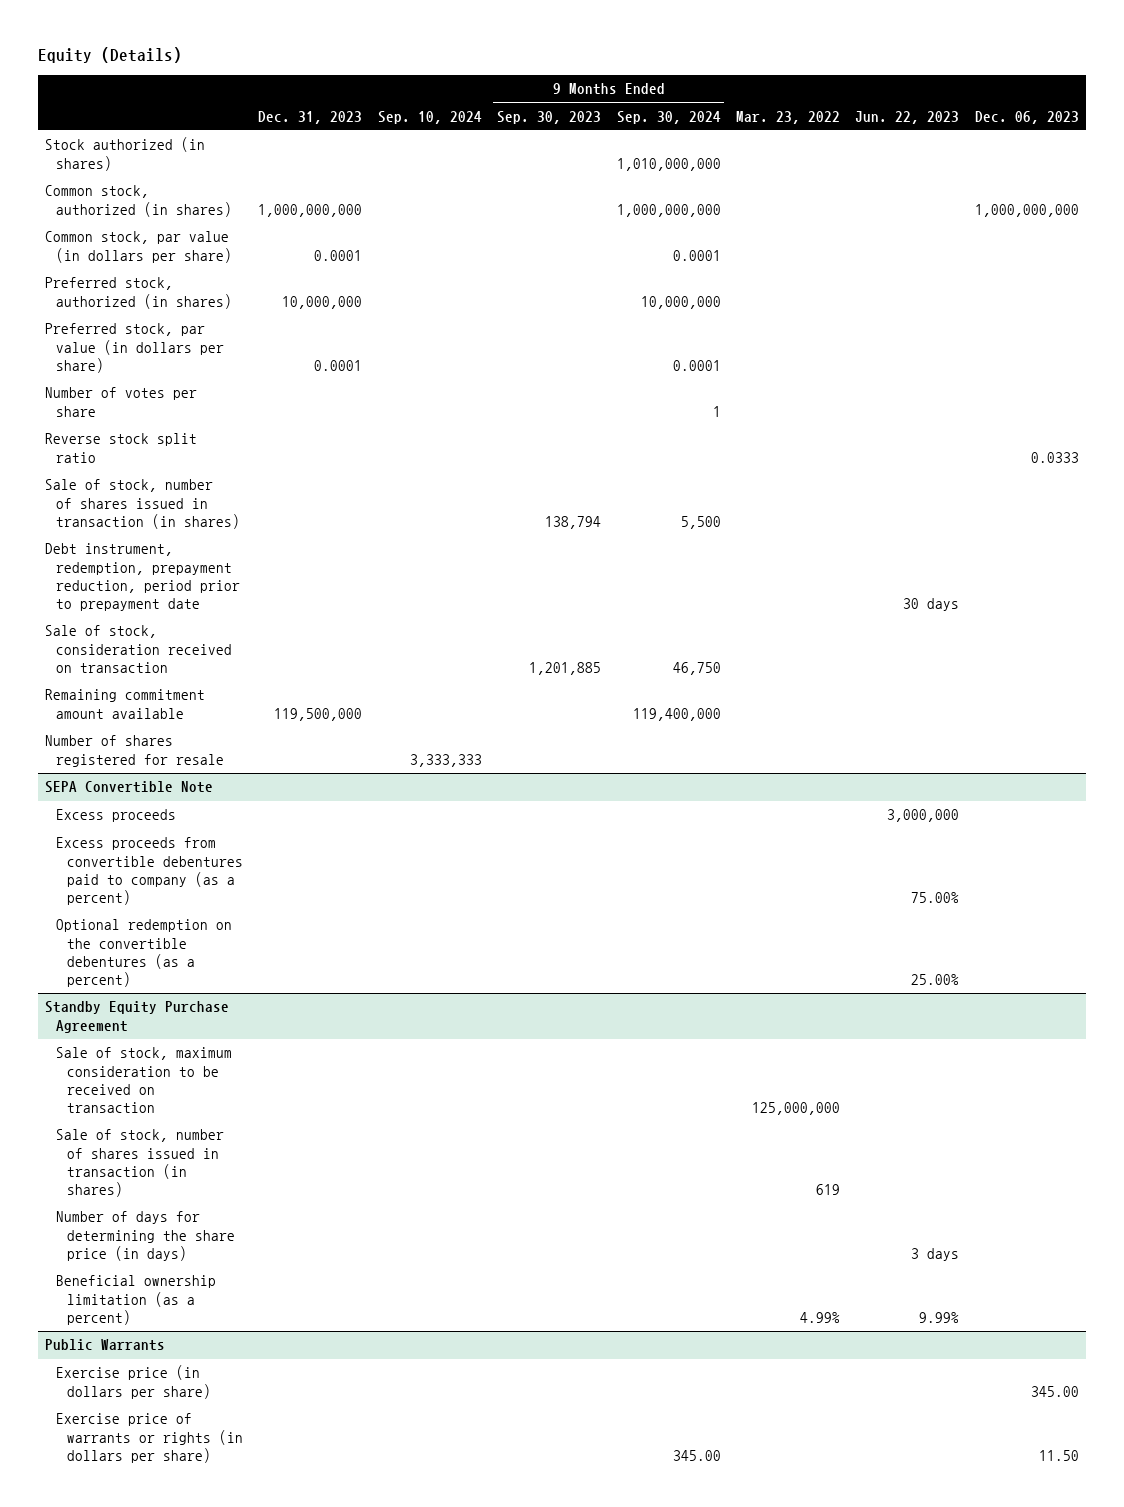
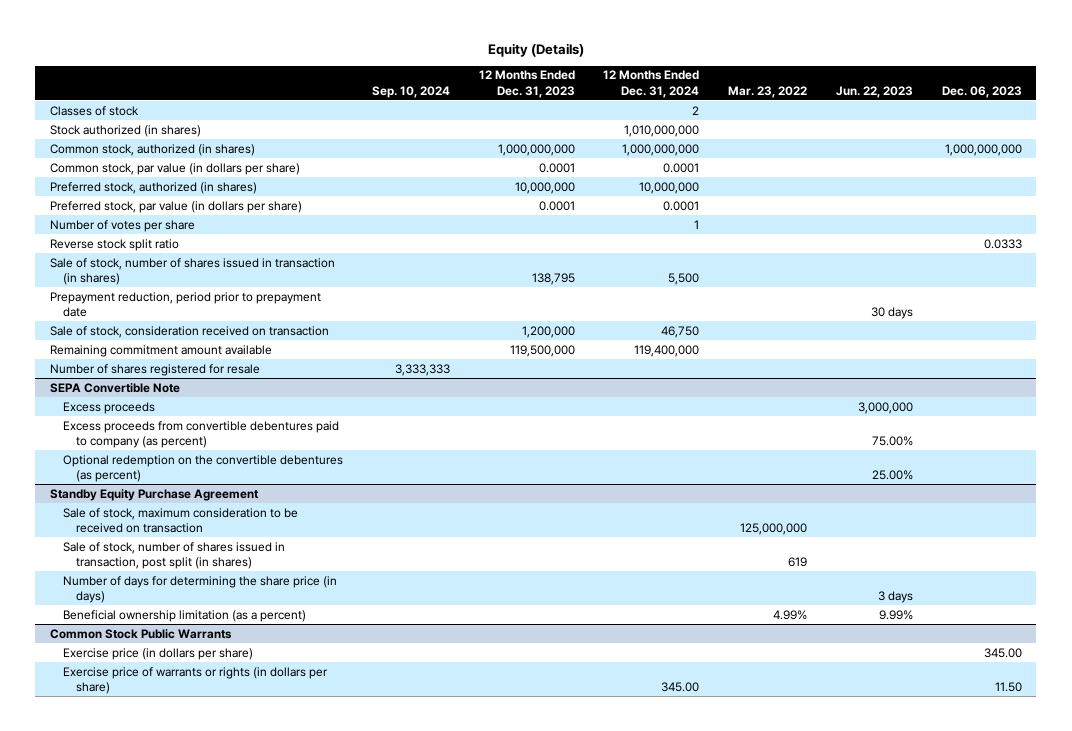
- | Dec. 31, 2023 | Sep. 10, 2024 | 9 Months Ended Sep. 30, 2023 | 9 Months Ended Sep. 30, 2024 | Mar. 23, 2022 | Jun. 22, 2023 | Dec. 06, 2023
+ | Sep. 10, 2024 | 12 Months Ended Dec. 31, 2023 | 12 Months Ended Dec. 31, 2024 | Mar. 23, 2022 | Jun. 22, 2023 | Dec. 06, 2023
+ Classes of stock | | | 2 | | |
- Debt instrument, redemption, prepayment reduction, period prior to prepayment date | | | | | | 30 days |
+ Prepayment reduction, period prior to prepayment date | | | | | 30 days |
@ SEPA Convertible Note
- Excess proceeds from convertible debentures paid to company (as a percent) | | | | | | 75.00% |
- Optional redemption on the convertible debentures (as a percent) | | | | | | 25.00% |
+ Excess proceeds from convertible debentures paid to company (as percent) | | | | | 75.00% |
+ Optional redemption on the convertible debentures (as percent) | | | | | 25.00% |
@ Standby Equity Purchase Agreement
- Sale of stock, number of shares issued in transaction (in shares) | | | | | 619 | |
+ Sale of stock, number of shares issued in transaction, post split (in shares) | | | | 619 | |
- Public Warrants
+ Common Stock Public Warrants

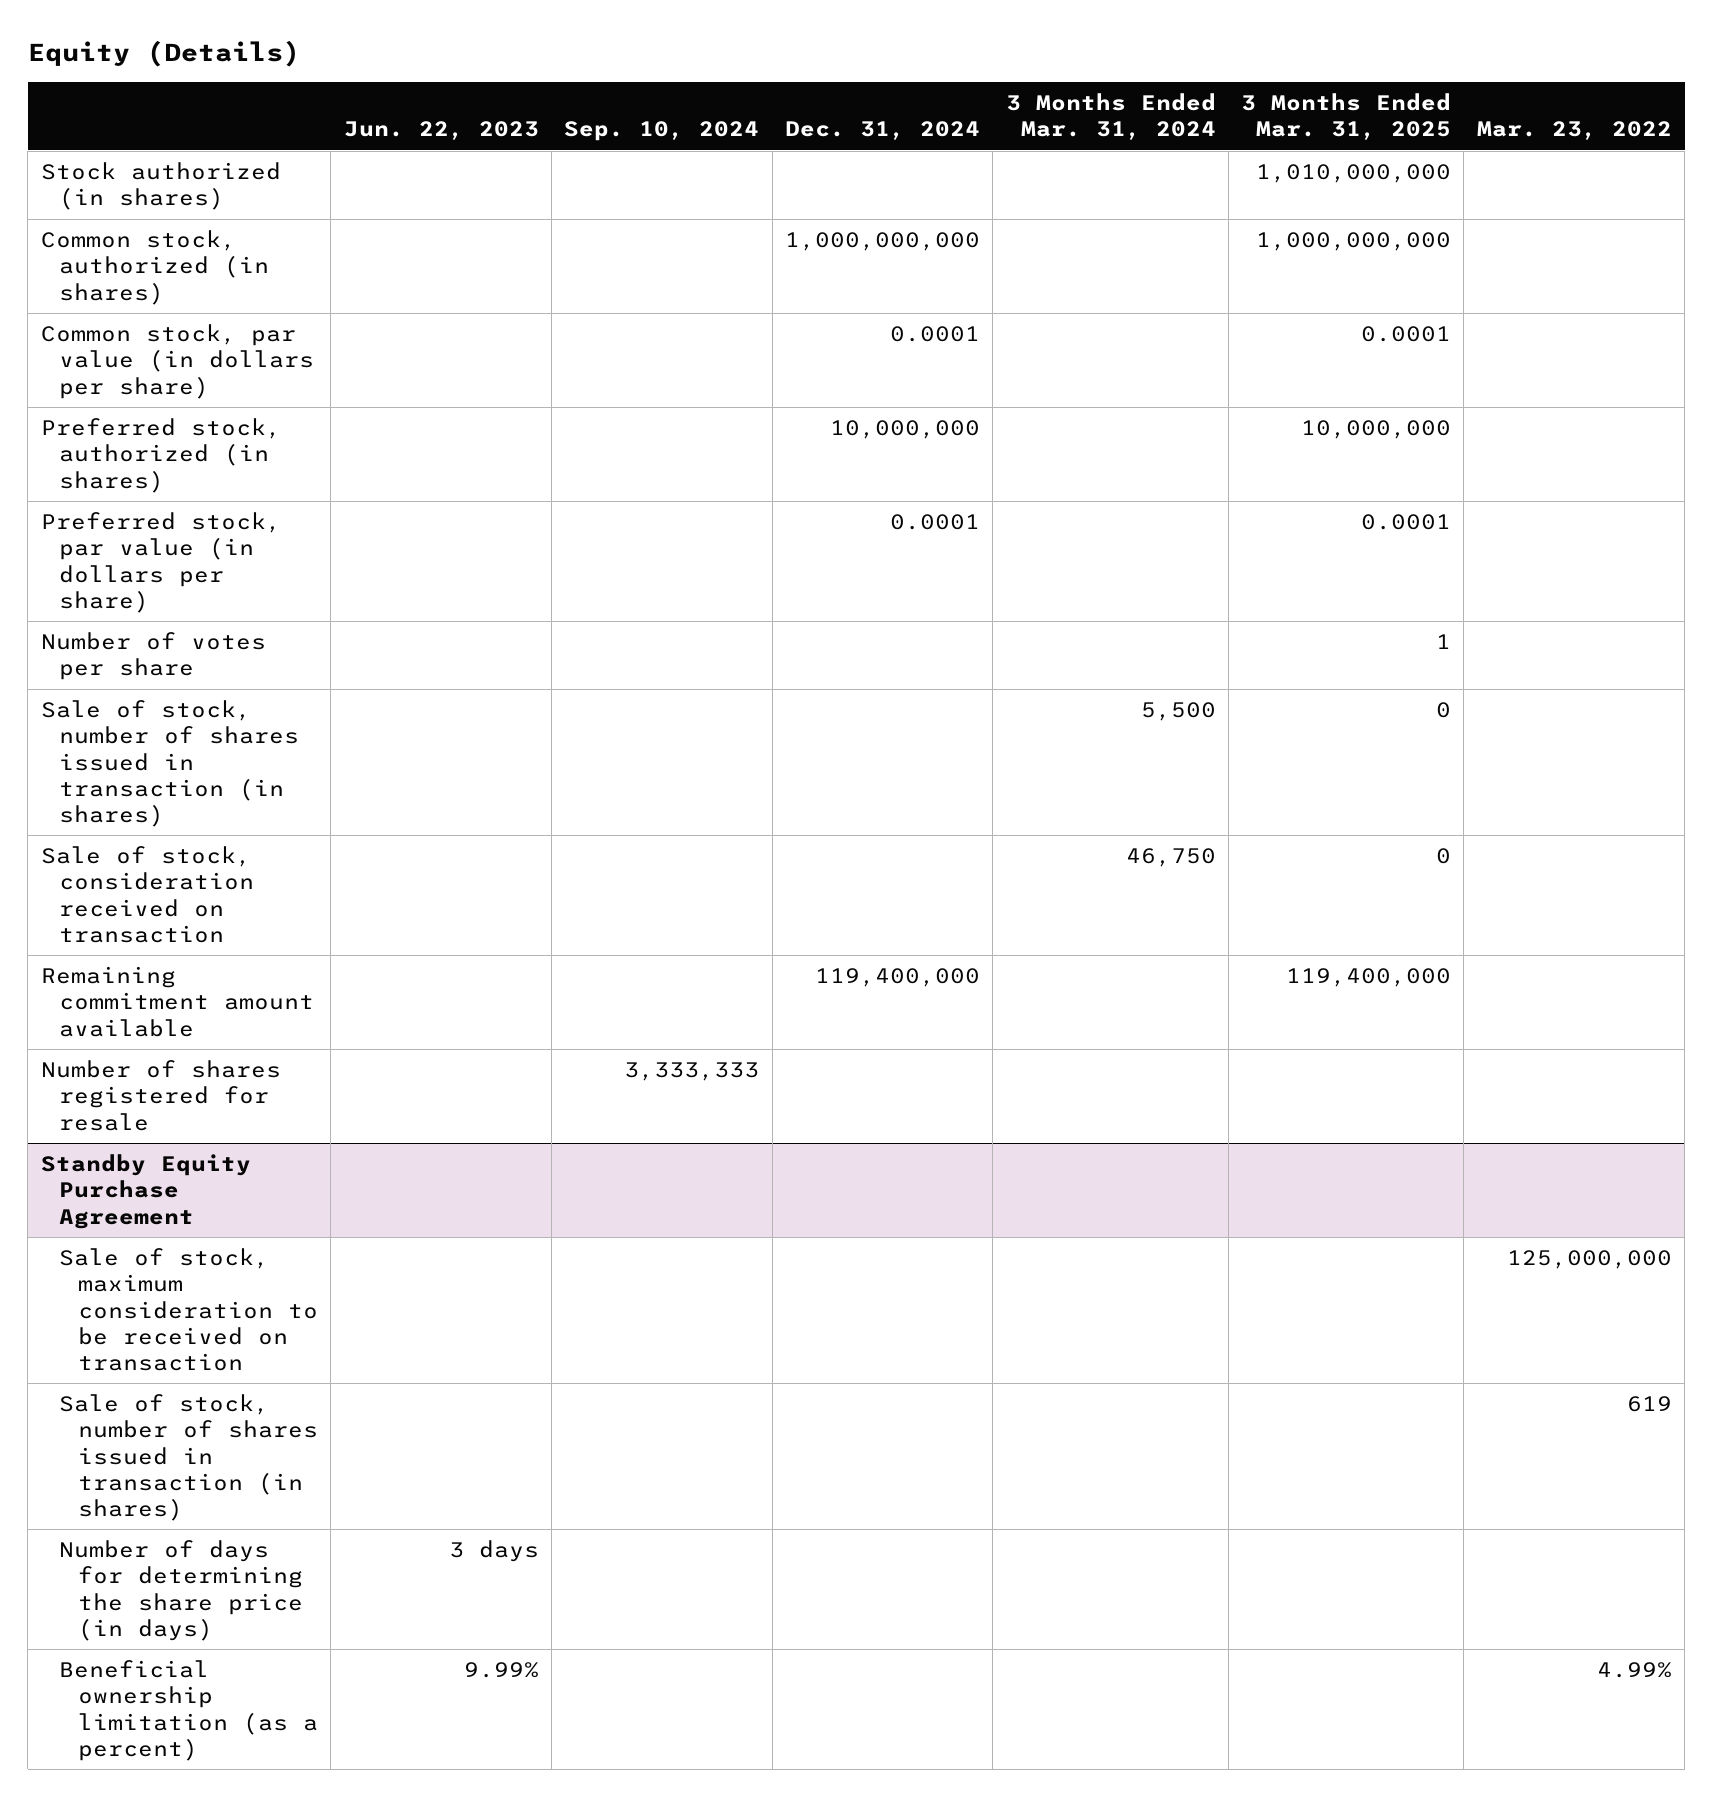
- | Sep. 10, 2024 | 12 Months Ended Dec. 31, 2023 | 12 Months Ended Dec. 31, 2024 | Mar. 23, 2022 | Jun. 22, 2023 | Dec. 06, 2023
+ | Jun. 22, 2023 | Sep. 10, 2024 | Dec. 31, 2024 | 3 Months Ended Mar. 31, 2024 | 3 Months Ended Mar. 31, 2025 | Mar. 23, 2022
- Classes of stock | | | 2 | | |
- Reverse stock split ratio | | | | | | 0.0333
- Prepayment reduction, period prior to prepayment date | | | | | 30 days |
- SEPA Convertible Note
- Excess proceeds | | | | | 3,000,000 |
- Excess proceeds from convertible debentures paid to company (as percent) | | | | | 75.00% |
- Optional redemption on the convertible debentures (as percent) | | | | | 25.00% |
@ Standby Equity Purchase Agreement
- Sale of stock, number of shares issued in transaction, post split (in shares) | | | | 619 | |
+ Sale of stock, number of shares issued in transaction (in shares) | | | | | | 619
- Common Stock Public Warrants
- Exercise price (in dollars per share) | | | | | | 345.00
- Exercise price of warrants or rights (in dollars per share) | | | 345.00 | | | 11.50

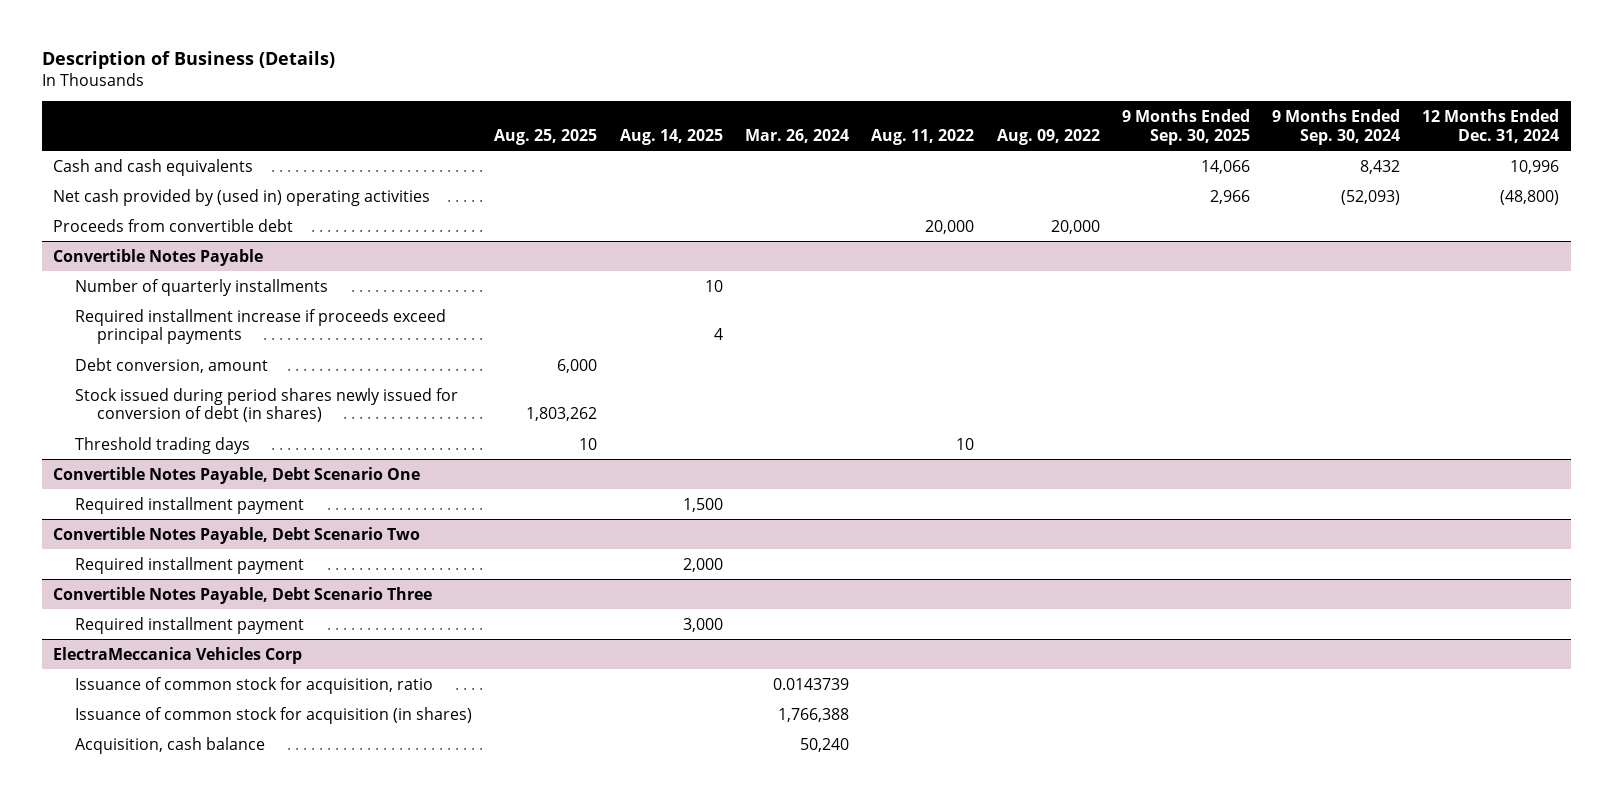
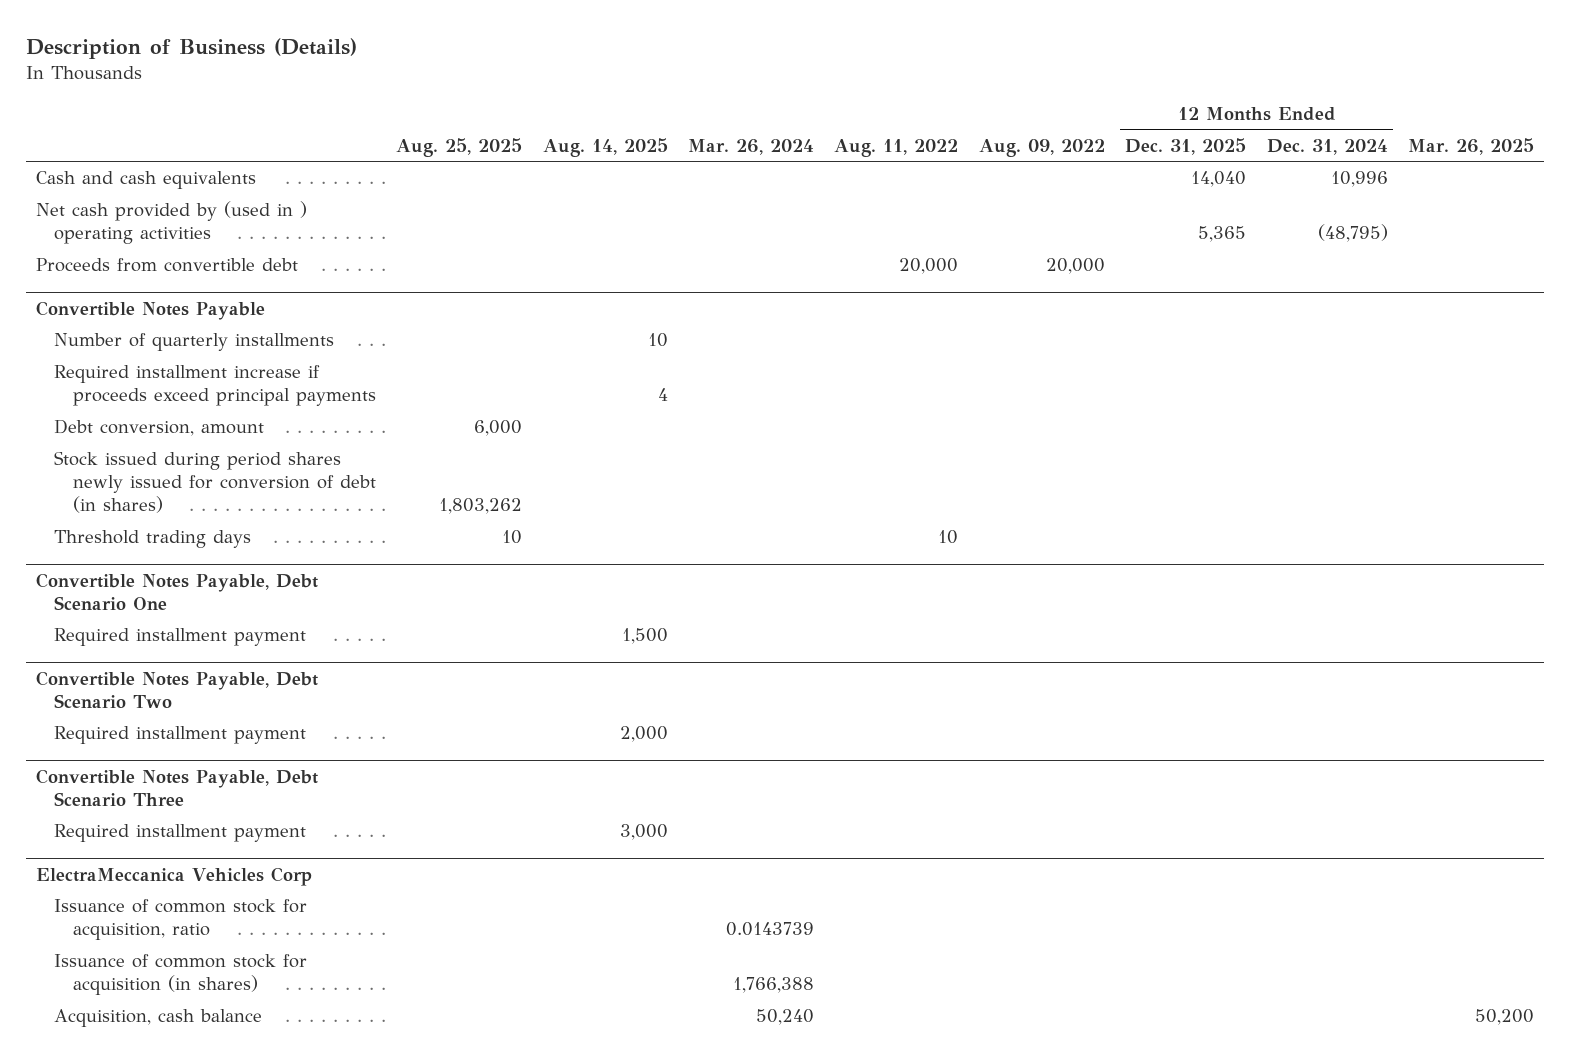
- | Aug. 25, 2025 | Aug. 14, 2025 | Mar. 26, 2024 | Aug. 11, 2022 | Aug. 09, 2022 | 9 Months Ended Sep. 30, 2025 | 9 Months Ended Sep. 30, 2024 | 12 Months Ended Dec. 31, 2024
+ | Aug. 25, 2025 | Aug. 14, 2025 | Mar. 26, 2024 | Aug. 11, 2022 | Aug. 09, 2022 | 12 Months Ended Dec. 31, 2025 | 12 Months Ended Dec. 31, 2024 | Mar. 26, 2025
- Net cash provided by (used in) operating activities | | | | | | 2,966 | (52,093) | (48,800)
+ Net cash provided by (used in ) operating activities | | | | | | 5,365 | (48,795) |

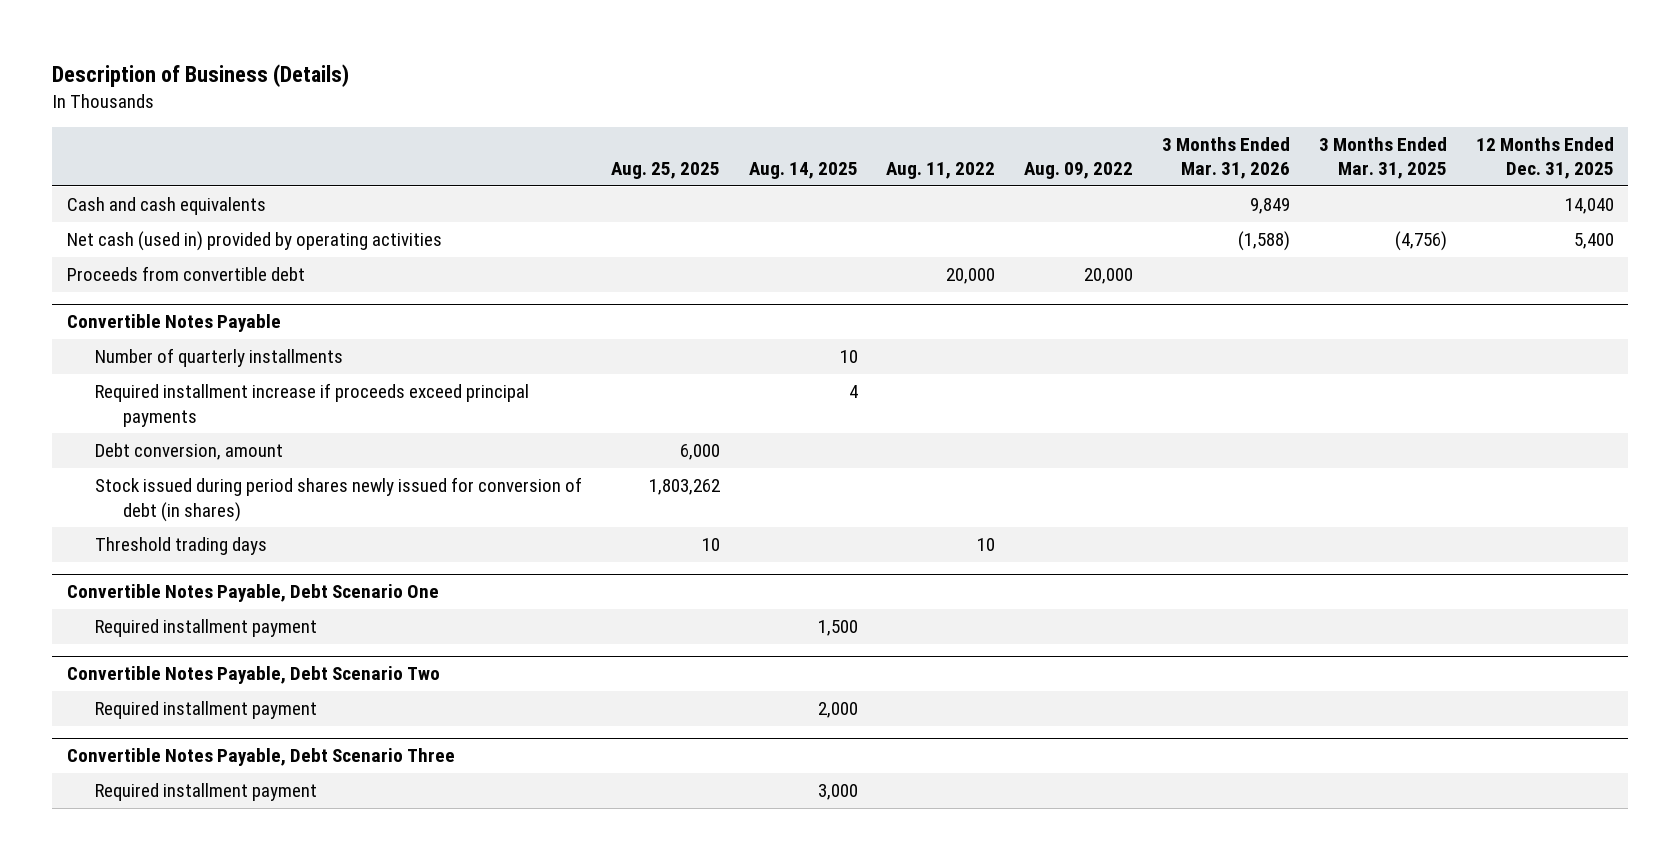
- | Aug. 25, 2025 | Aug. 14, 2025 | Mar. 26, 2024 | Aug. 11, 2022 | Aug. 09, 2022 | 12 Months Ended Dec. 31, 2025 | 12 Months Ended Dec. 31, 2024 | Mar. 26, 2025
+ | Aug. 25, 2025 | Aug. 14, 2025 | Aug. 11, 2022 | Aug. 09, 2022 | 3 Months Ended Mar. 31, 2026 | 3 Months Ended Mar. 31, 2025 | 12 Months Ended Dec. 31, 2025
- Net cash provided by (used in ) operating activities | | | | | | 5,365 | (48,795) |
+ Net cash (used in) provided by operating activities | | | | | (1,588) | (4,756) | 5,400
- ElectraMeccanica Vehicles Corp
- Issuance of common stock for acquisition, ratio | | | 0.0143739 | | | | |
- Issuance of common stock for acquisition (in shares) | | | 1,766,388 | | | | |
- Acquisition, cash balance | | | 50,240 | | | | | 50,200

